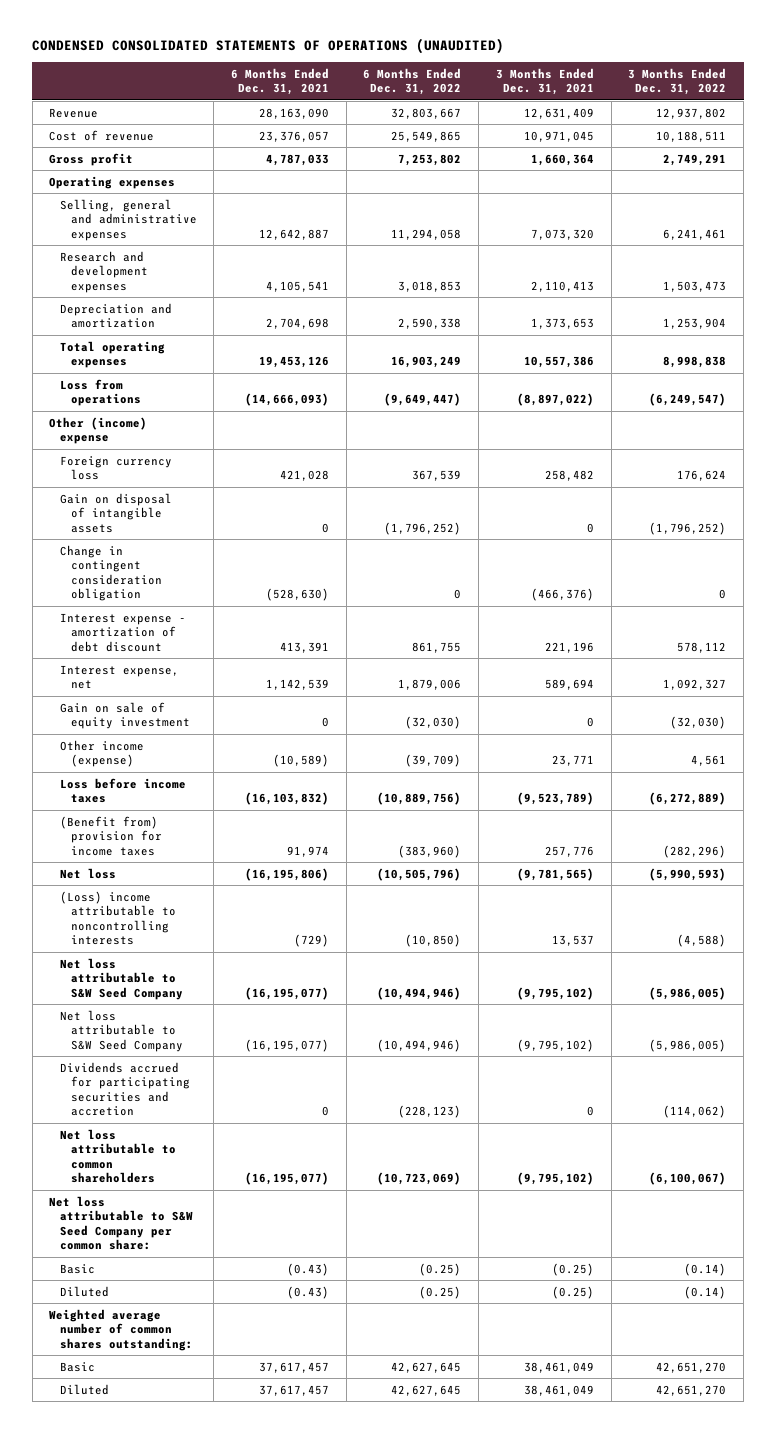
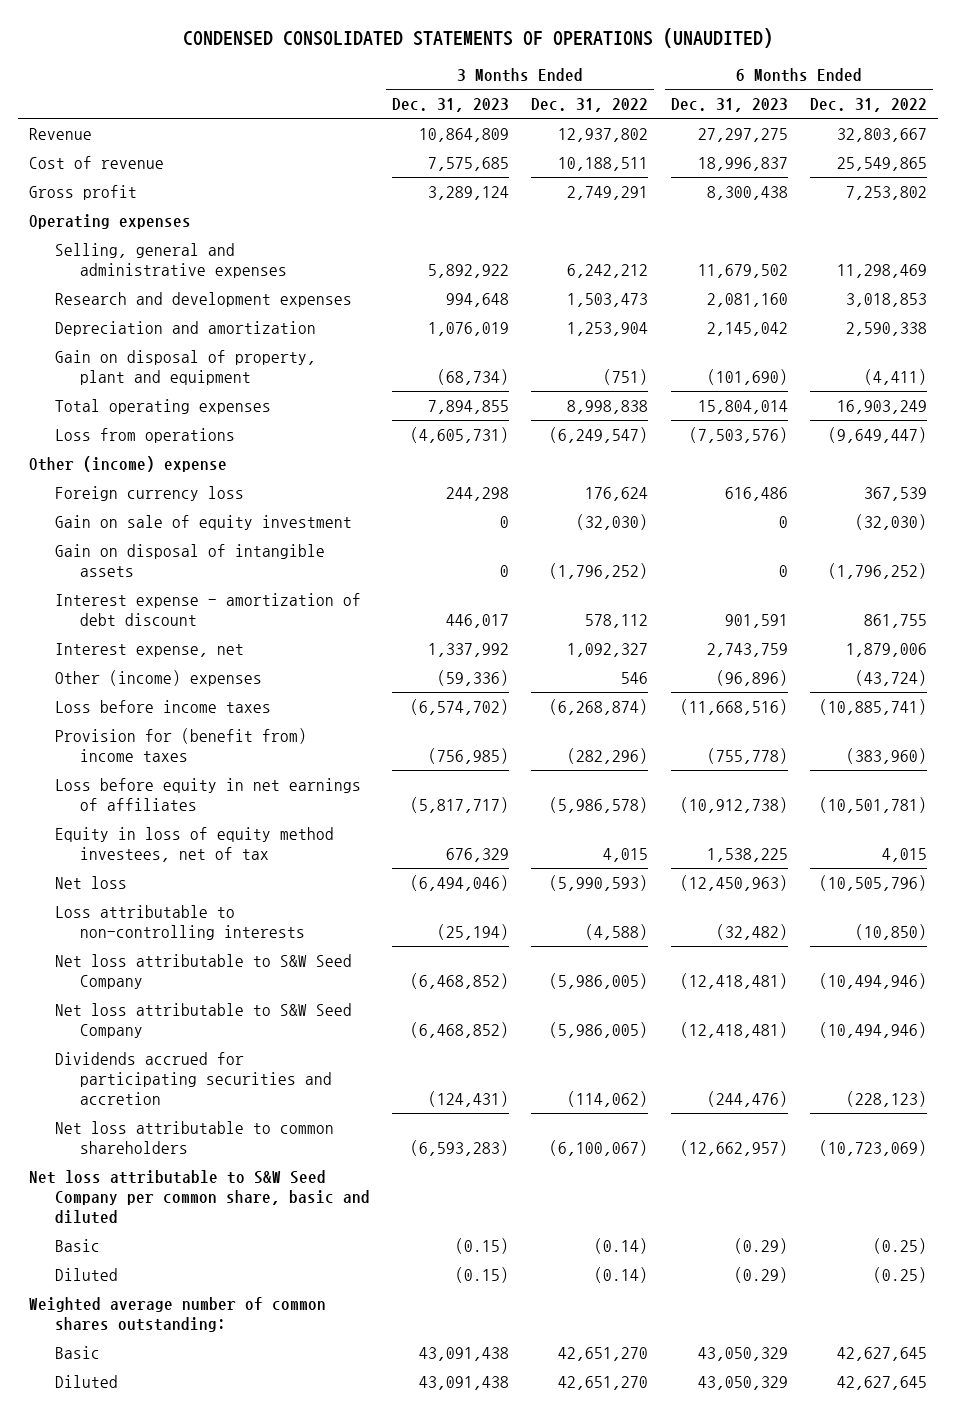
- | 6 Months Ended Dec. 31, 2021 | 6 Months Ended Dec. 31, 2022 | 3 Months Ended Dec. 31, 2021 | 3 Months Ended Dec. 31, 2022
+ | 3 Months Ended Dec. 31, 2023 | 3 Months Ended Dec. 31, 2022 | 6 Months Ended Dec. 31, 2023 | 6 Months Ended Dec. 31, 2022
- Selling, general and administrative expenses | 12,642,887 | 11,294,058 | 7,073,320 | 6,241,461
+ Selling, general and administrative expenses | 5,892,922 | 6,242,212 | 11,679,502 | 11,298,469
+ Gain on disposal of property, plant and equipment | (68,734) | (751) | (101,690) | (4,411)
moved up: Gain on sale of equity investment | 0 | (32,030) | 0 | (32,030)
- Change in contingent consideration obligation | (528,630) | 0 | (466,376) | 0
- Other income (expense) | (10,589) | (39,709) | 23,771 | 4,561
- Loss before income taxes | (16,103,832) | (10,889,756) | (9,523,789) | (6,272,889)
- (Benefit from) provision for income taxes | 91,974 | (383,960) | 257,776 | (282,296)
+ Other (income) expenses | (59,336) | 546 | (96,896) | (43,724)
+ Loss before income taxes | (6,574,702) | (6,268,874) | (11,668,516) | (10,885,741)
+ Provision for (benefit from) income taxes | (756,985) | (282,296) | (755,778) | (383,960)
+ Loss before equity in net earnings of affiliates | (5,817,717) | (5,986,578) | (10,912,738) | (10,501,781)
+ Equity in loss of equity method investees, net of tax | 676,329 | 4,015 | 1,538,225 | 4,015
- (Loss) income attributable to noncontrolling interests | (729) | (10,850) | 13,537 | (4,588)
+ Loss attributable to non-controlling interests | (25,194) | (4,588) | (32,482) | (10,850)
- Net loss attributable to S&W Seed Company per common share:
+ Net loss attributable to S&W Seed Company per common share, basic and diluted

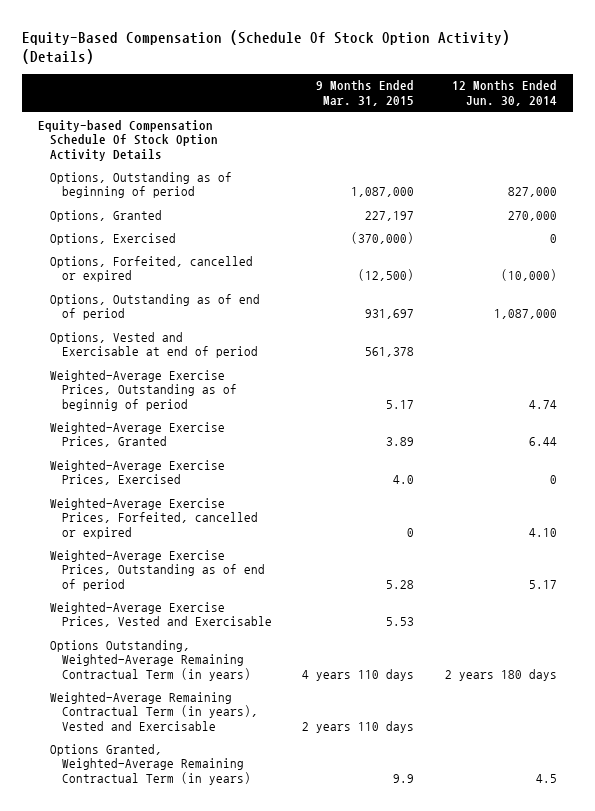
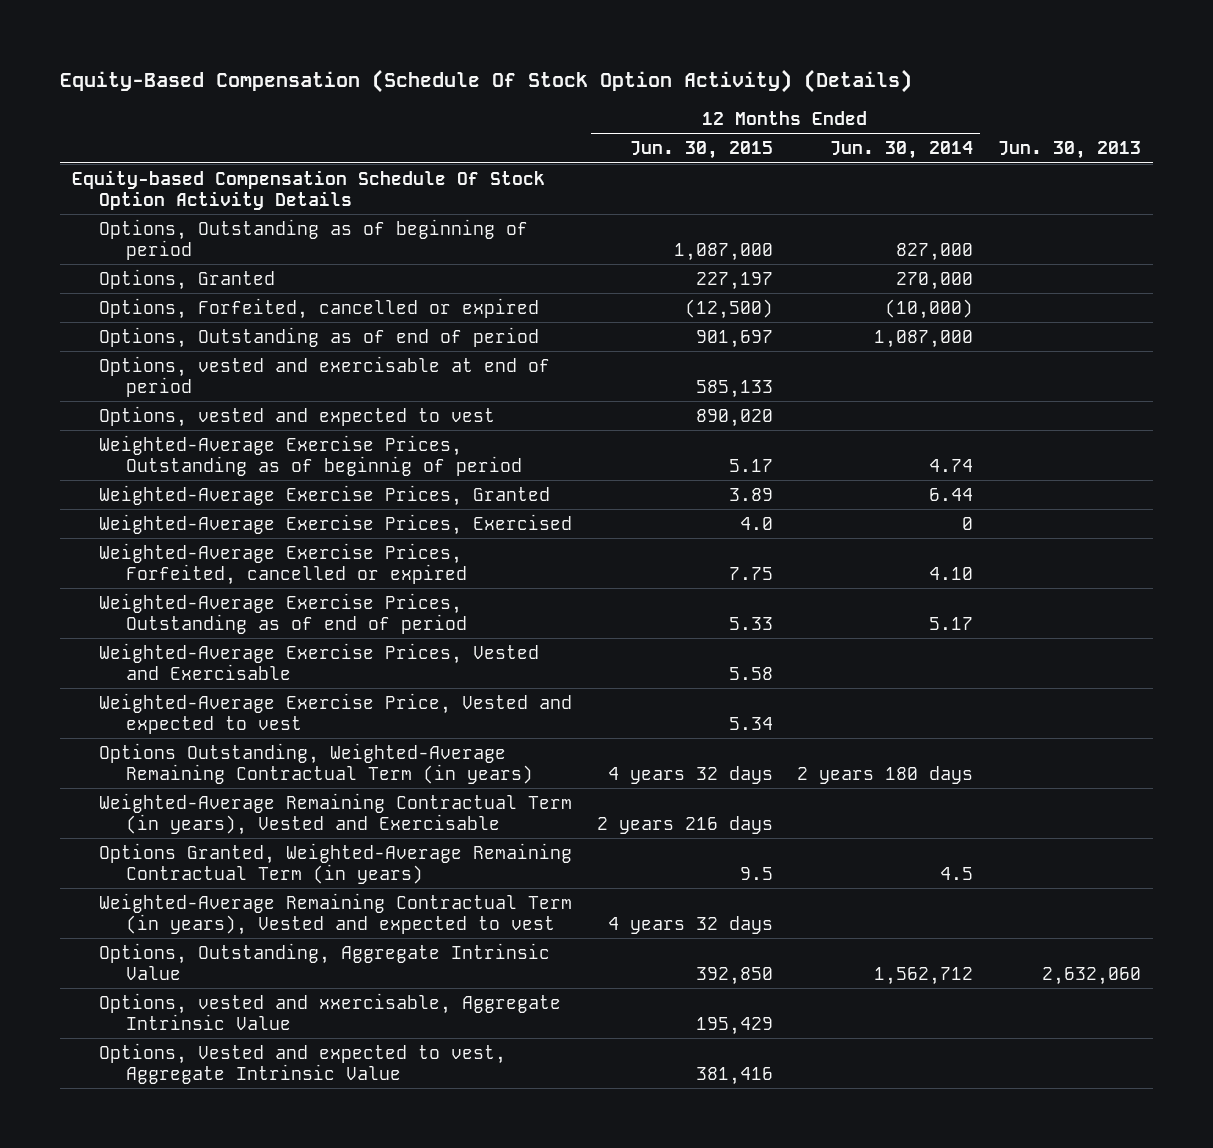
- | 9 Months Ended Mar. 31, 2015 | 12 Months Ended Jun. 30, 2014
+ | 12 Months Ended Jun. 30, 2015 | 12 Months Ended Jun. 30, 2014 | Jun. 30, 2013
- Options, Exercised | (370,000) | 0
- Options, Vested and Exercisable at end of period | 561,378 |
+ Options, vested and exercisable at end of period | 585,133 | |
+ Options, vested and expected to vest | 890,020 | |
+ Weighted-Average Exercise Price, Vested and expected to vest | 5.34 | |
+ Weighted-Average Remaining Contractual Term (in years), Vested and expected to vest | 4 years 32 days | |
+ Options, Outstanding, Aggregate Intrinsic Value | 392,850 | 1,562,712 | 2,632,060
+ Options, vested and xxercisable, Aggregate Intrinsic Value | 195,429 | |
+ Options, Vested and expected to vest, Aggregate Intrinsic Value | 381,416 | |

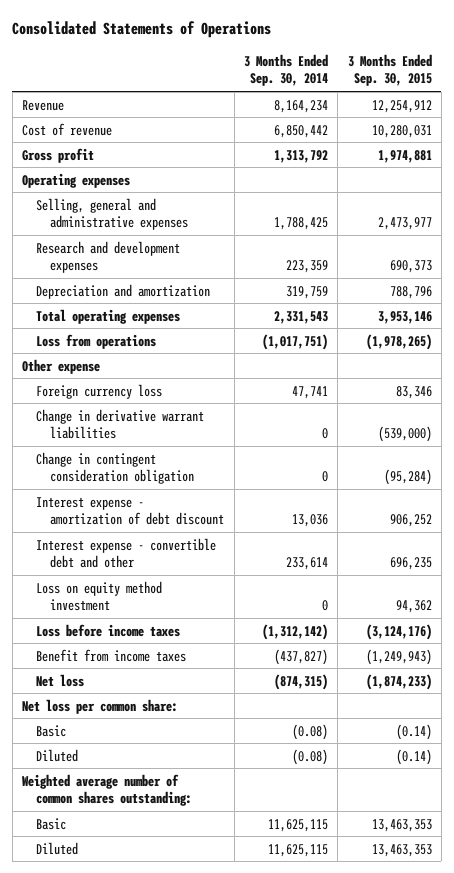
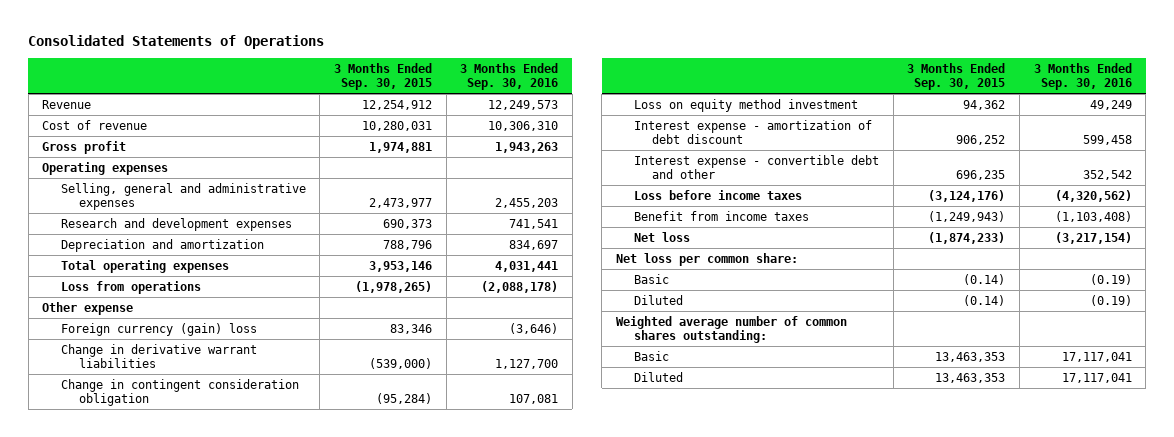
- | 3 Months Ended Sep. 30, 2014 | 3 Months Ended Sep. 30, 2015
+ | 3 Months Ended Sep. 30, 2015 | 3 Months Ended Sep. 30, 2016
- Foreign currency loss | 47,741 | 83,346
+ Foreign currency (gain) loss | 83,346 | (3,646)
moved up: Loss on equity method investment | 94,362 | 49,249

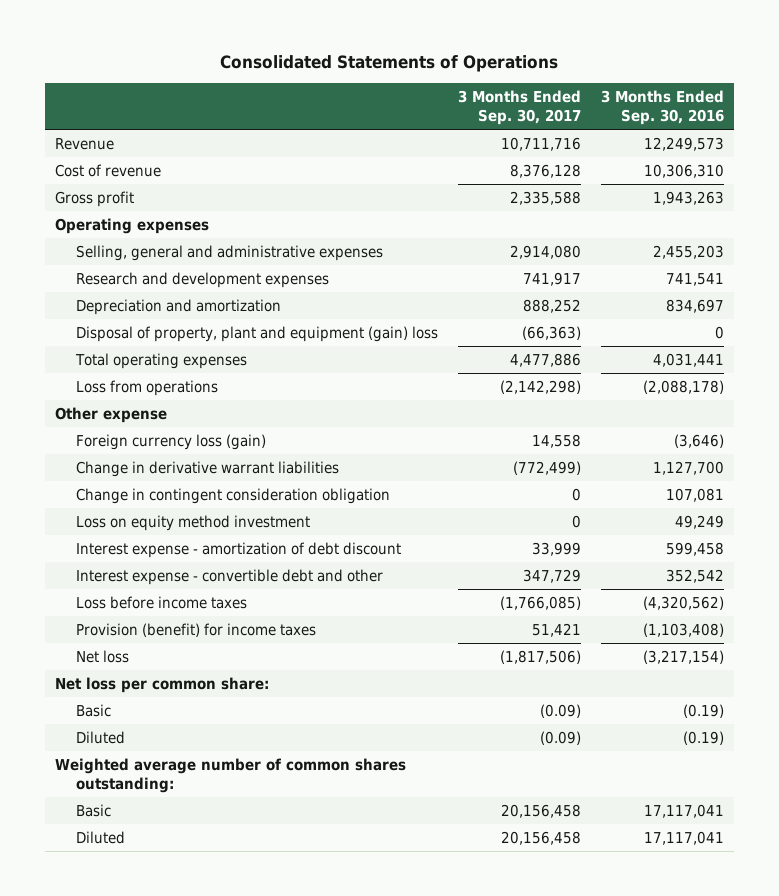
- | 3 Months Ended Sep. 30, 2015 | 3 Months Ended Sep. 30, 2016
+ | 3 Months Ended Sep. 30, 2017 | 3 Months Ended Sep. 30, 2016
+ Disposal of property, plant and equipment (gain) loss | (66,363) | 0
- Foreign currency (gain) loss | 83,346 | (3,646)
+ Foreign currency loss (gain) | 14,558 | (3,646)
- Benefit from income taxes | (1,249,943) | (1,103,408)
+ Provision (benefit) for income taxes | 51,421 | (1,103,408)

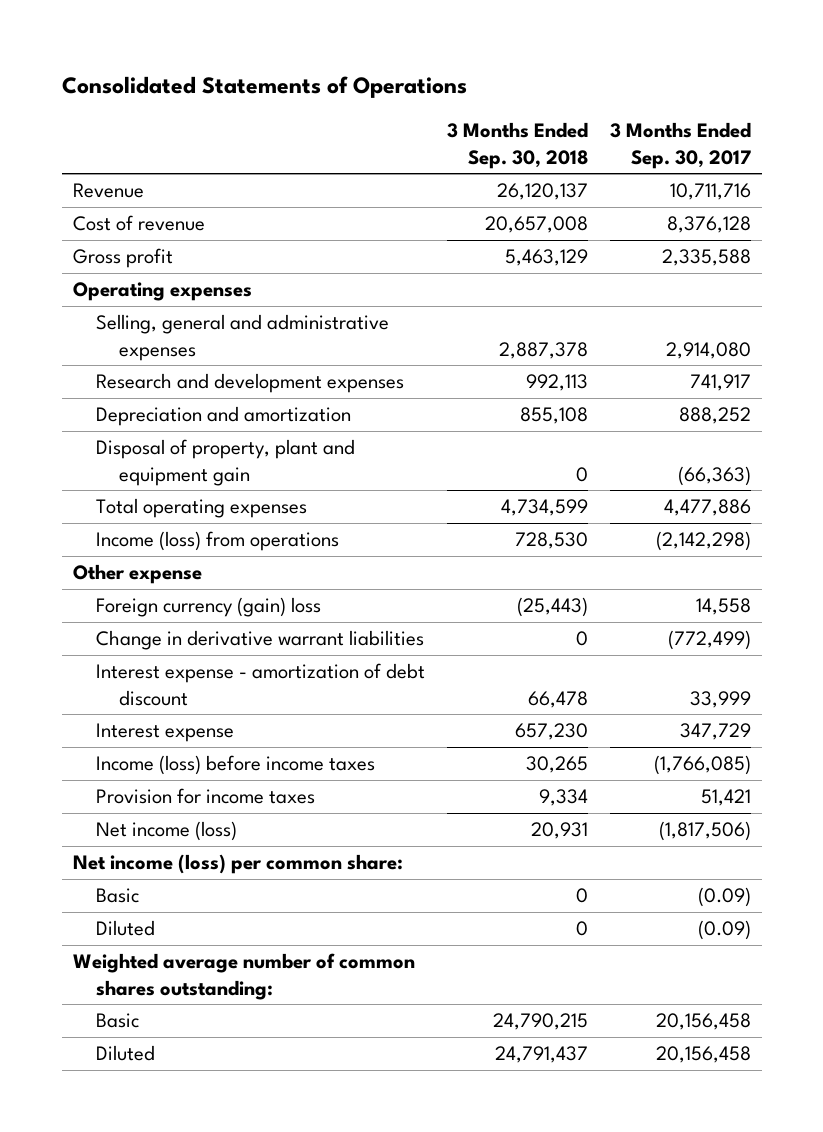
- | 3 Months Ended Sep. 30, 2017 | 3 Months Ended Sep. 30, 2016
+ | 3 Months Ended Sep. 30, 2018 | 3 Months Ended Sep. 30, 2017
- Disposal of property, plant and equipment (gain) loss | (66,363) | 0
+ Disposal of property, plant and equipment gain | 0 | (66,363)
- Loss from operations | (2,142,298) | (2,088,178)
+ Income (loss) from operations | 728,530 | (2,142,298)
- Foreign currency loss (gain) | 14,558 | (3,646)
+ Foreign currency (gain) loss | (25,443) | 14,558
- Change in contingent consideration obligation | 0 | 107,081
- Loss on equity method investment | 0 | 49,249
- Interest expense - convertible debt and other | 347,729 | 352,542
- Loss before income taxes | (1,766,085) | (4,320,562)
- Provision (benefit) for income taxes | 51,421 | (1,103,408)
- Net loss | (1,817,506) | (3,217,154)
- Net loss per common share:
+ Interest expense | 657,230 | 347,729
+ Income (loss) before income taxes | 30,265 | (1,766,085)
+ Provision for income taxes | 9,334 | 51,421
+ Net income (loss) | 20,931 | (1,817,506)
+ Net income (loss) per common share:

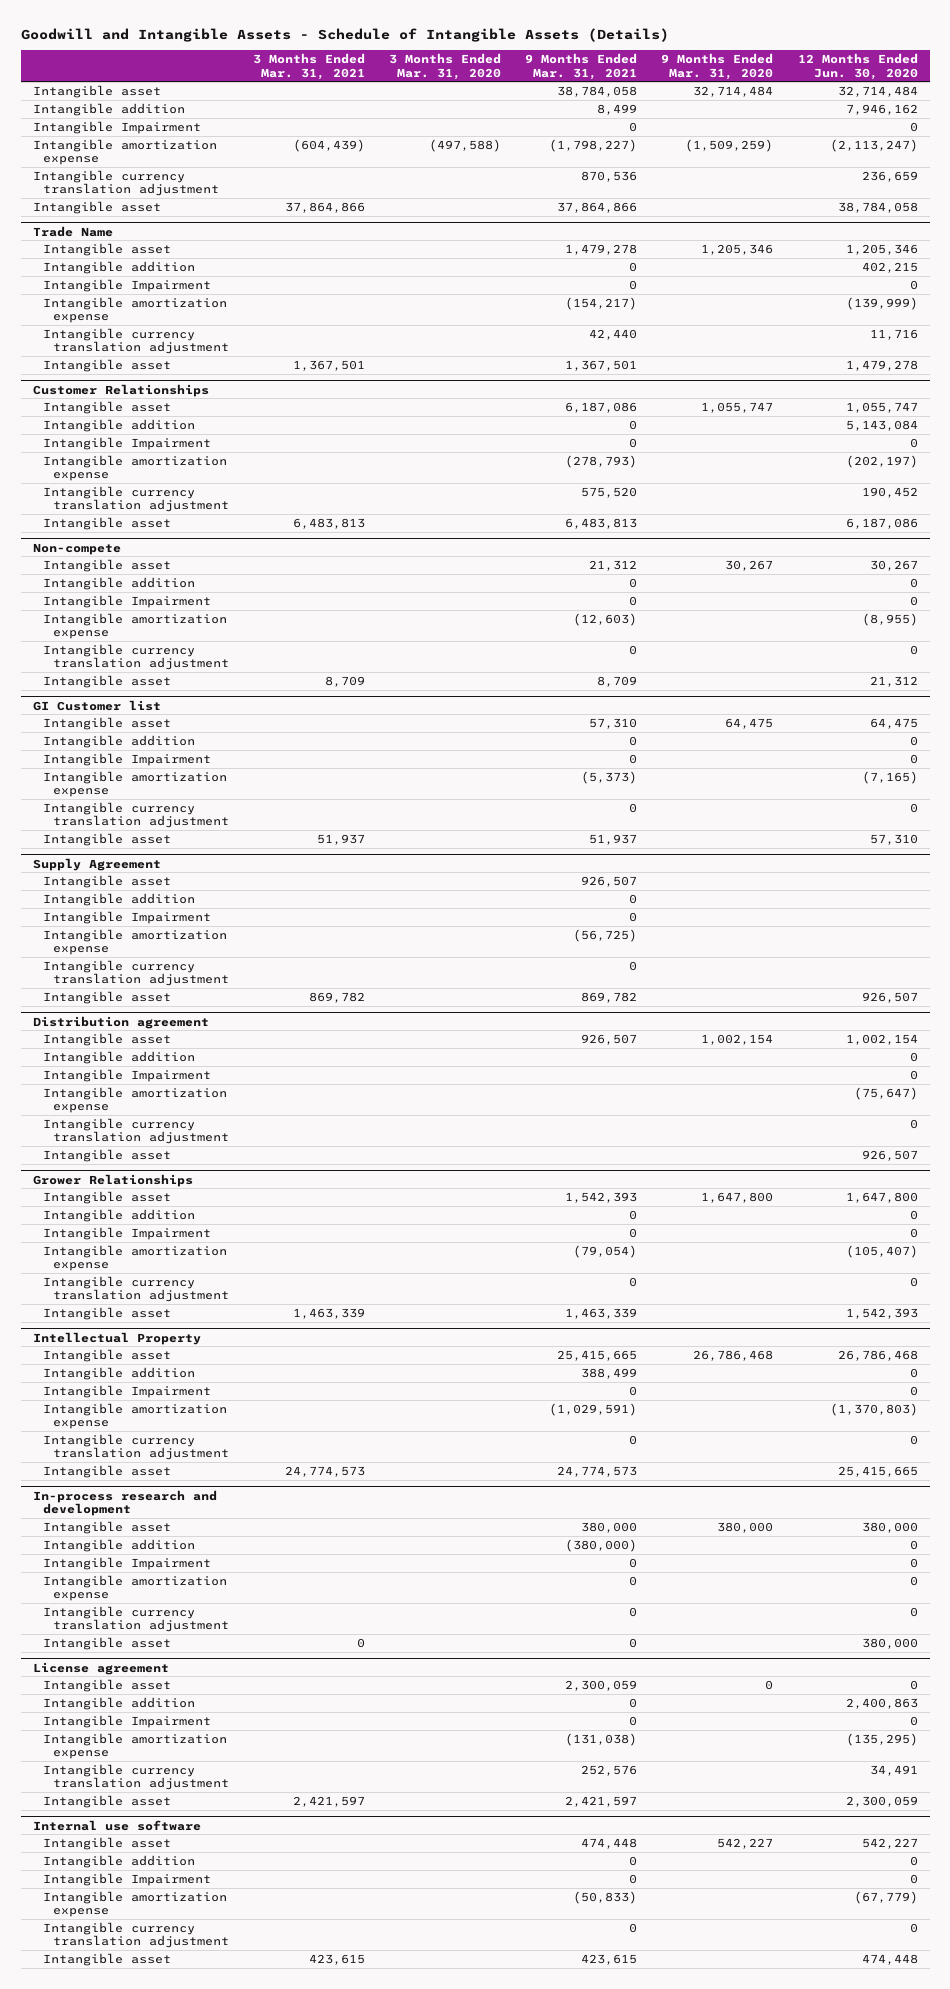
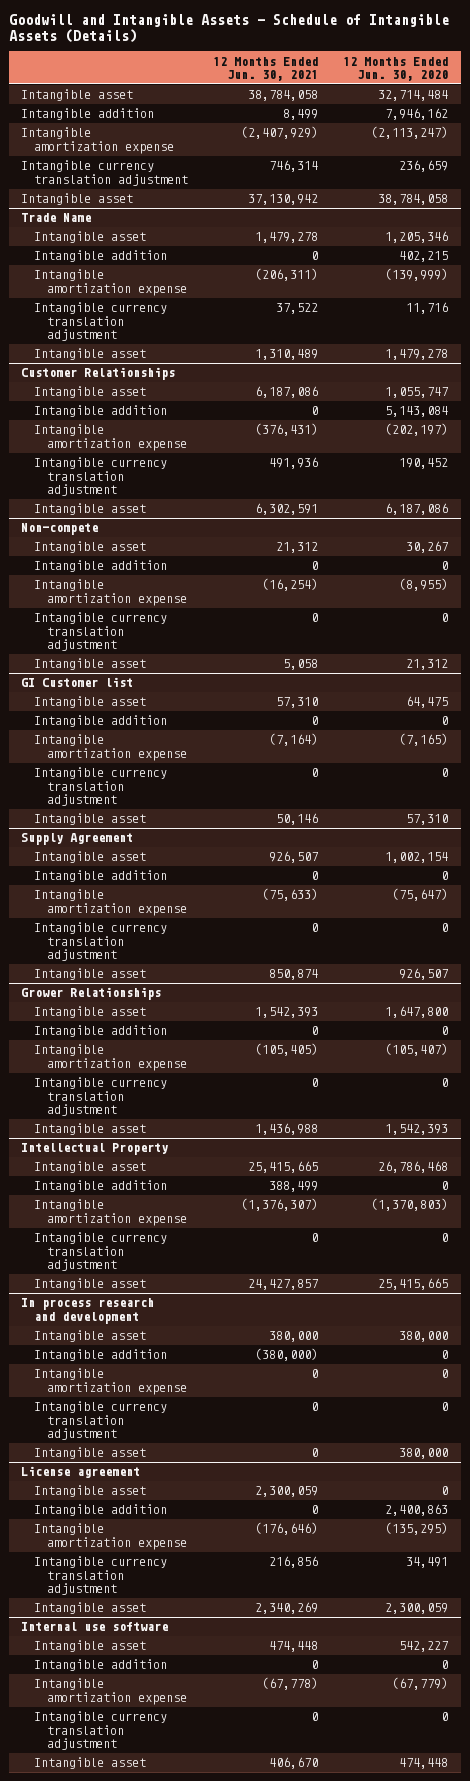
- | 3 Months Ended Mar. 31, 2021 | 3 Months Ended Mar. 31, 2020 | 9 Months Ended Mar. 31, 2021 | 9 Months Ended Mar. 31, 2020 | 12 Months Ended Jun. 30, 2020
+ | 12 Months Ended Jun. 30, 2021 | 12 Months Ended Jun. 30, 2020
- Intangible Impairment | | | 0 | | 0
@ Trade Name
- Intangible Impairment | | | 0 | | 0
@ Customer Relationships
- Intangible Impairment | | | 0 | | 0
@ Non-compete
- Intangible Impairment | | | 0 | | 0
@ GI Customer list
- Intangible Impairment | | | 0 | | 0
@ Supply Agreement
- Intangible asset | | | 926,507 | |
- Intangible addition | | | 0 | |
- Intangible Impairment | | | 0 | |
- Intangible amortization expense | | | (56,725) | |
- Intangible currency translation adjustment | | | 0 | |
- Intangible asset | 869,782 | | 869,782 | | 926,507
- Distribution agreement
- Intangible Impairment | | | | | 0
@ Grower Relationships
- Intangible Impairment | | | 0 | | 0
@ Intellectual Property
- Intangible Impairment | | | 0 | | 0
- In-process research and development
+ In process research and development
- Intangible Impairment | | | 0 | | 0
@ License agreement
- Intangible Impairment | | | 0 | | 0
@ Internal use software
- Intangible Impairment | | | 0 | | 0

